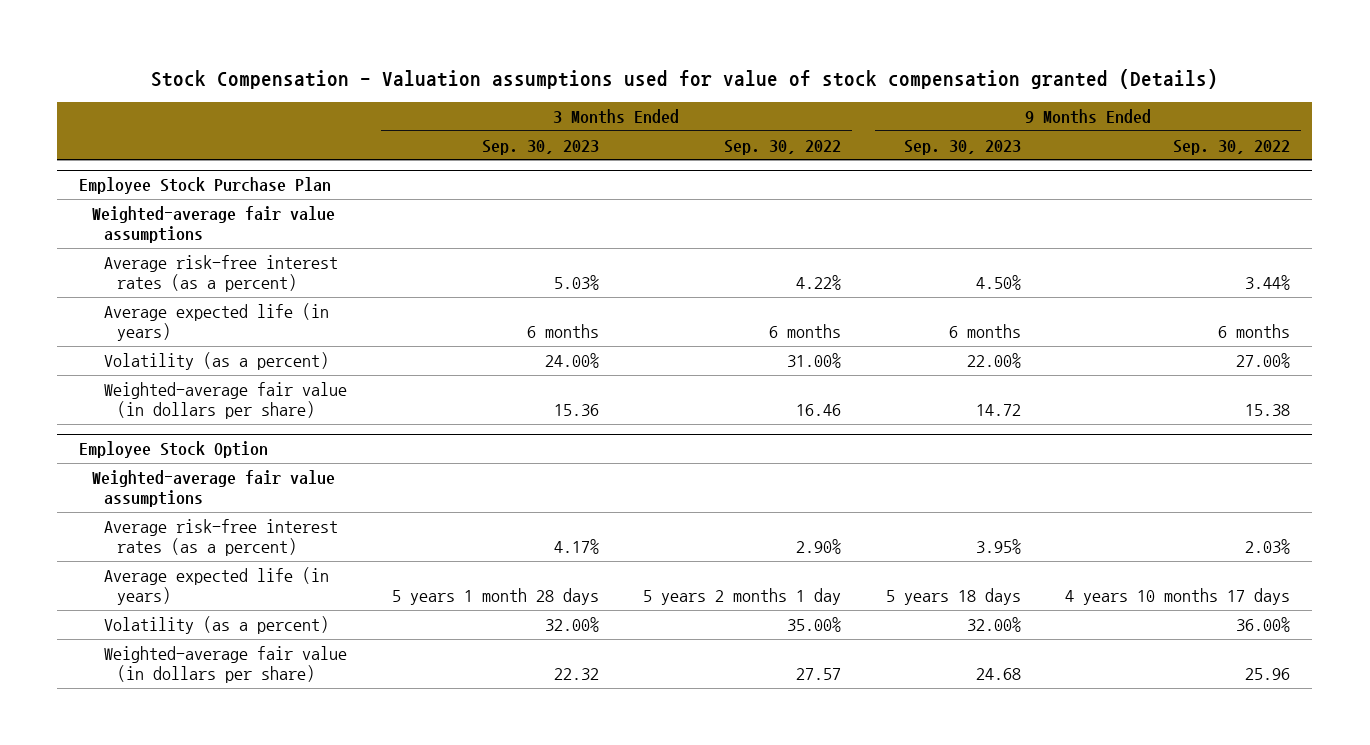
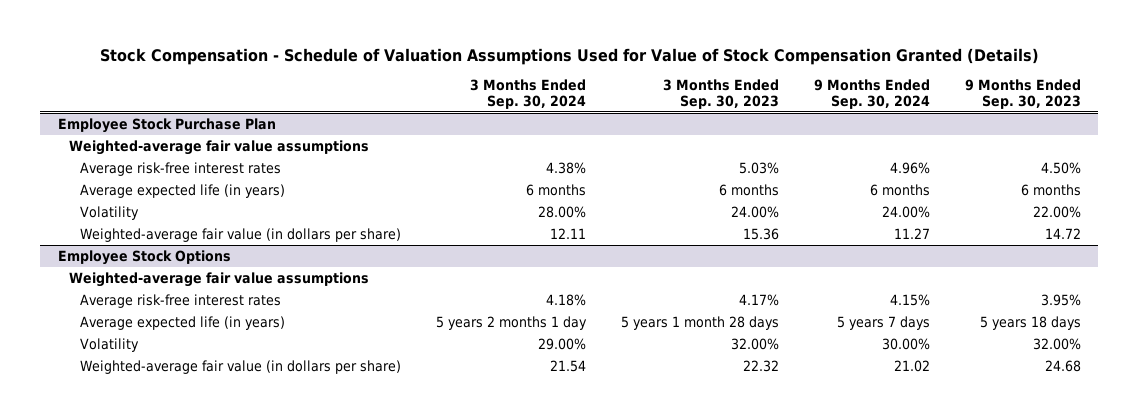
- Stock Compensation - Valuation assumptions used for value of stock compensation granted (Details)
+ Stock Compensation - Schedule of Valuation Assumptions Used for Value of Stock Compensation Granted (Details)
- | 3 Months Ended Sep. 30, 2023 | 3 Months Ended Sep. 30, 2022 | 9 Months Ended Sep. 30, 2023 | 9 Months Ended Sep. 30, 2022
+ | 3 Months Ended Sep. 30, 2024 | 3 Months Ended Sep. 30, 2023 | 9 Months Ended Sep. 30, 2024 | 9 Months Ended Sep. 30, 2023
@ Employee Stock Purchase Plan
- Average risk-free interest rates (as a percent) | 5.03% | 4.22% | 4.50% | 3.44%
+ Average risk-free interest rates | 4.38% | 5.03% | 4.96% | 4.50%
- Volatility (as a percent) | 24.00% | 31.00% | 22.00% | 27.00%
+ Volatility | 28.00% | 24.00% | 24.00% | 22.00%
- Employee Stock Option
+ Employee Stock Options
- Average risk-free interest rates (as a percent) | 4.17% | 2.90% | 3.95% | 2.03%
+ Average risk-free interest rates | 4.18% | 4.17% | 4.15% | 3.95%
- Volatility (as a percent) | 32.00% | 35.00% | 32.00% | 36.00%
+ Volatility | 29.00% | 32.00% | 30.00% | 32.00%

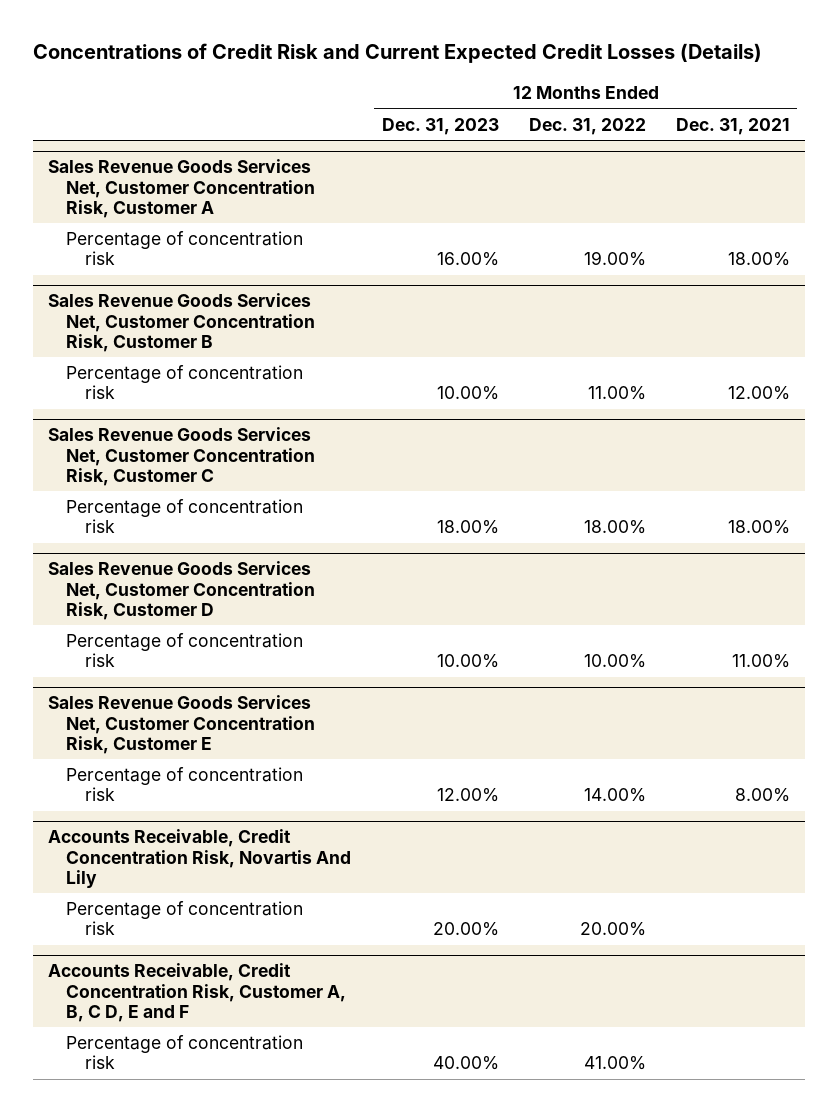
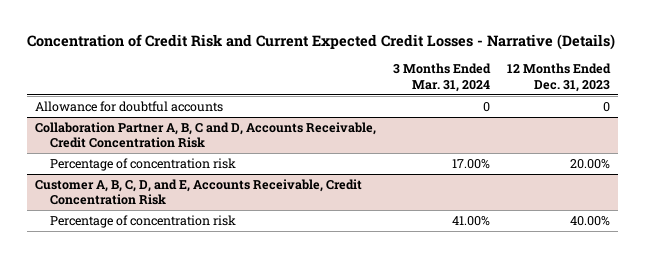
- Concentrations of Credit Risk and Current Expected Credit Losses (Details)
+ Concentration of Credit Risk and Current Expected Credit Losses - Narrative (Details)
- | 12 Months Ended Dec. 31, 2023 | 12 Months Ended Dec. 31, 2022 | 12 Months Ended Dec. 31, 2021
+ | 3 Months Ended Mar. 31, 2024 | 12 Months Ended Dec. 31, 2023
- Sales Revenue Goods Services Net, Customer Concentration Risk, Customer A
- Percentage of concentration risk | 16.00% | 19.00% | 18.00%
- Sales Revenue Goods Services Net, Customer Concentration Risk, Customer B
- Percentage of concentration risk | 10.00% | 11.00% | 12.00%
- Sales Revenue Goods Services Net, Customer Concentration Risk, Customer C
- Percentage of concentration risk | 18.00% | 18.00% | 18.00%
- Sales Revenue Goods Services Net, Customer Concentration Risk, Customer D
- Percentage of concentration risk | 10.00% | 10.00% | 11.00%
- Sales Revenue Goods Services Net, Customer Concentration Risk, Customer E
- Percentage of concentration risk | 12.00% | 14.00% | 8.00%
- Accounts Receivable, Credit Concentration Risk, Novartis And Lily
+ Allowance for doubtful accounts | 0 | 0
+ Collaboration Partner A, B, C and D, Accounts Receivable, Credit Concentration Risk
- Accounts Receivable, Credit Concentration Risk, Customer A, B, C D, E and F
+ Customer A, B, C, D, and E, Accounts Receivable, Credit Concentration Risk

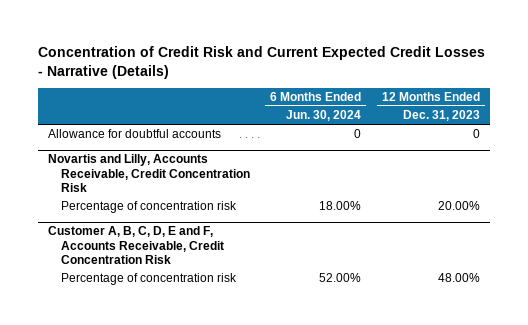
- | 3 Months Ended Mar. 31, 2024 | 12 Months Ended Dec. 31, 2023
+ | 6 Months Ended Jun. 30, 2024 | 12 Months Ended Dec. 31, 2023
- Collaboration Partner A, B, C and D, Accounts Receivable, Credit Concentration Risk
+ Novartis and Lilly, Accounts Receivable, Credit Concentration Risk
- Customer A, B, C, D, and E, Accounts Receivable, Credit Concentration Risk
- Percentage of concentration risk | 41.00% | 40.00%
+ Customer A, B, C, D, E and F, Accounts Receivable, Credit Concentration Risk
+ Percentage of concentration risk | 52.00% | 48.00%

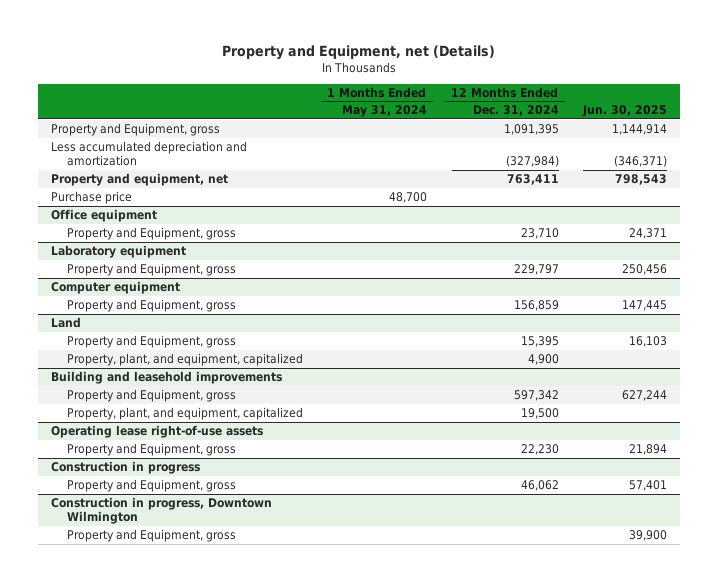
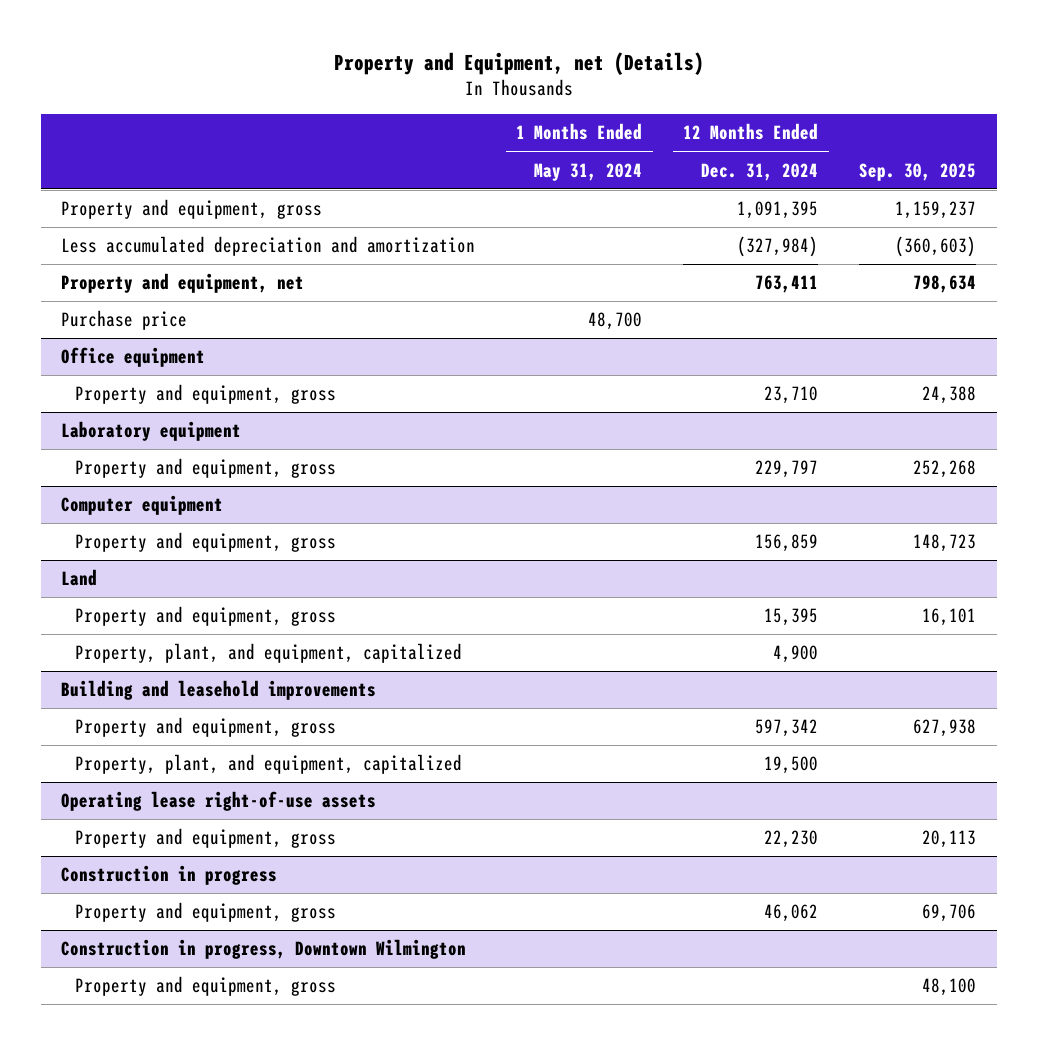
- | 1 Months Ended May 31, 2024 | 12 Months Ended Dec. 31, 2024 | Jun. 30, 2025
+ | 1 Months Ended May 31, 2024 | 12 Months Ended Dec. 31, 2024 | Sep. 30, 2025
- Property and Equipment, gross | | 1,091,395 | 1,144,914
+ Property and equipment, gross | | 1,091,395 | 1,159,237
@ Office equipment
- Property and Equipment, gross | | 23,710 | 24,371
+ Property and equipment, gross | | 23,710 | 24,388
@ Laboratory equipment
- Property and Equipment, gross | | 229,797 | 250,456
+ Property and equipment, gross | | 229,797 | 252,268
@ Computer equipment
- Property and Equipment, gross | | 156,859 | 147,445
+ Property and equipment, gross | | 156,859 | 148,723
@ Land
- Property and Equipment, gross | | 15,395 | 16,103
+ Property and equipment, gross | | 15,395 | 16,101
@ Building and leasehold improvements
- Property and Equipment, gross | | 597,342 | 627,244
+ Property and equipment, gross | | 597,342 | 627,938
@ Operating lease right-of-use assets
- Property and Equipment, gross | | 22,230 | 21,894
+ Property and equipment, gross | | 22,230 | 20,113
@ Construction in progress
- Property and Equipment, gross | | 46,062 | 57,401
+ Property and equipment, gross | | 46,062 | 69,706
@ Construction in progress, Downtown Wilmington
- Property and Equipment, gross | | | 39,900
+ Property and equipment, gross | | | 48,100

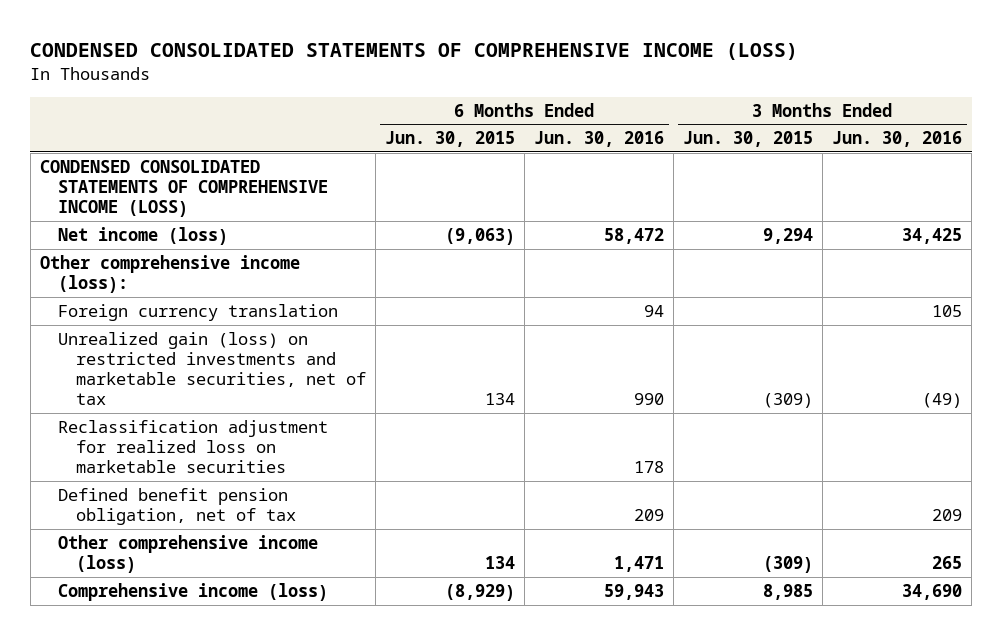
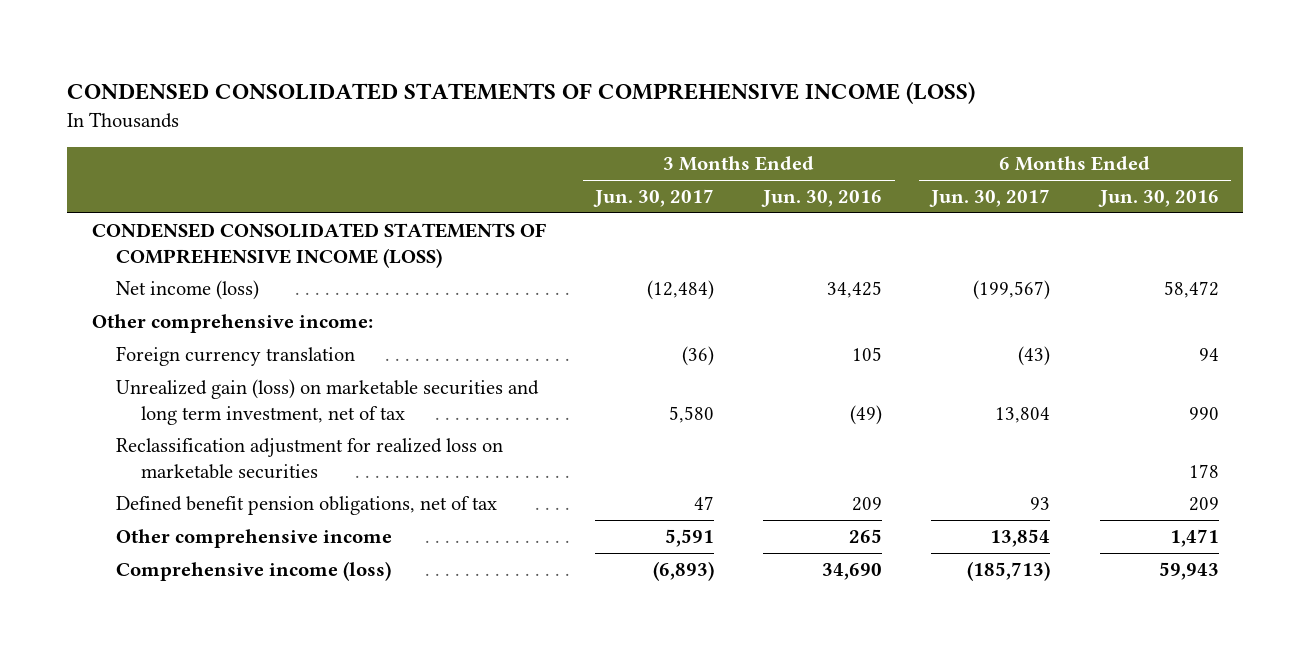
- | 6 Months Ended Jun. 30, 2015 | 6 Months Ended Jun. 30, 2016 | 3 Months Ended Jun. 30, 2015 | 3 Months Ended Jun. 30, 2016
+ | 3 Months Ended Jun. 30, 2017 | 3 Months Ended Jun. 30, 2016 | 6 Months Ended Jun. 30, 2017 | 6 Months Ended Jun. 30, 2016
- Other comprehensive income (loss):
+ Other comprehensive income:
- Unrealized gain (loss) on restricted investments and marketable securities, net of tax | 134 | 990 | (309) | (49)
+ Unrealized gain (loss) on marketable securities and long term investment, net of tax | 5,580 | (49) | 13,804 | 990
- Defined benefit pension obligation, net of tax | | 209 | | 209
- Other comprehensive income (loss) | 134 | 1,471 | (309) | 265
+ Defined benefit pension obligations, net of tax | 47 | 209 | 93 | 209
+ Other comprehensive income | 5,591 | 265 | 13,854 | 1,471

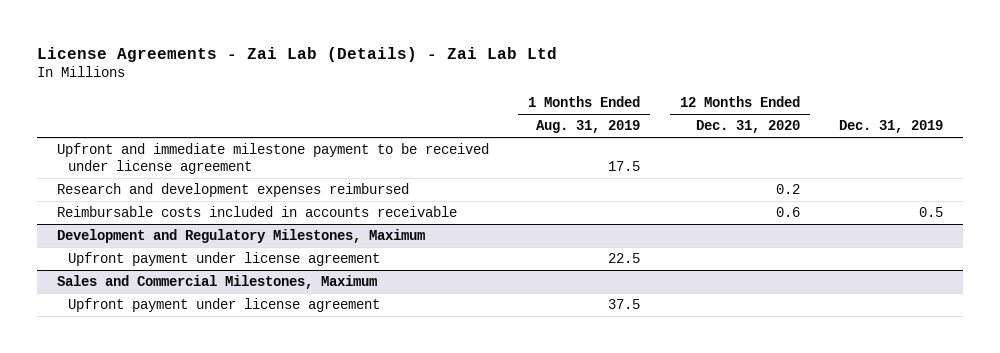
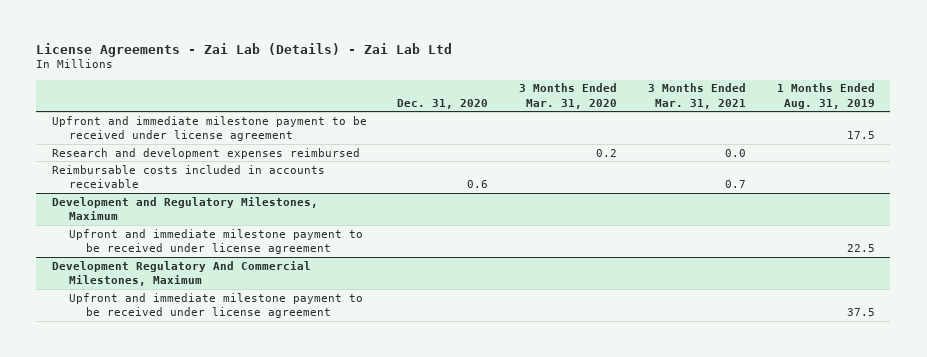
- | 1 Months Ended Aug. 31, 2019 | 12 Months Ended Dec. 31, 2020 | Dec. 31, 2019
+ | Dec. 31, 2020 | 3 Months Ended Mar. 31, 2020 | 3 Months Ended Mar. 31, 2021 | 1 Months Ended Aug. 31, 2019
@ Development and Regulatory Milestones, Maximum
- Upfront payment under license agreement | 22.5 | |
- Sales and Commercial Milestones, Maximum
- Upfront payment under license agreement | 37.5 | |
@ Development and Regulatory Milestones, Maximum
+ Upfront and immediate milestone payment to be received under license agreement | | | | 22.5
+ Development Regulatory And Commercial Milestones, Maximum
+ Upfront and immediate milestone payment to be received under license agreement | | | | 37.5

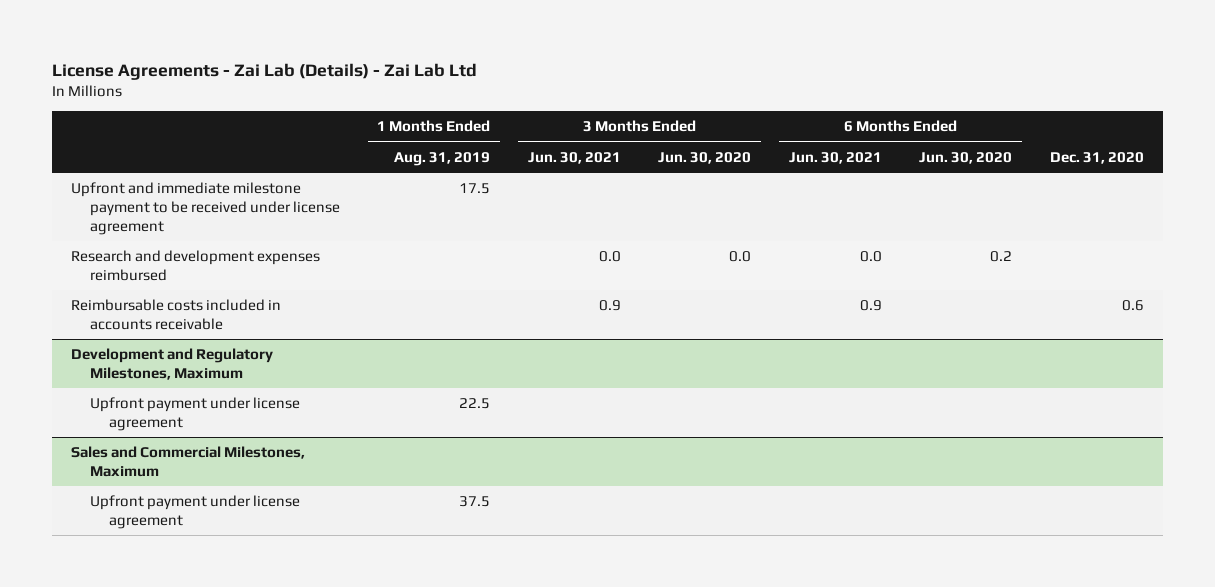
- | Dec. 31, 2020 | 3 Months Ended Mar. 31, 2020 | 3 Months Ended Mar. 31, 2021 | 1 Months Ended Aug. 31, 2019
+ | 1 Months Ended Aug. 31, 2019 | 3 Months Ended Jun. 30, 2021 | 3 Months Ended Jun. 30, 2020 | 6 Months Ended Jun. 30, 2021 | 6 Months Ended Jun. 30, 2020 | Dec. 31, 2020
@ Development and Regulatory Milestones, Maximum
- Upfront and immediate milestone payment to be received under license agreement | | | | 22.5
- Development Regulatory And Commercial Milestones, Maximum
- Upfront and immediate milestone payment to be received under license agreement | | | | 37.5
@ Development and Regulatory Milestones, Maximum
+ Upfront payment under license agreement | 22.5 | | | | |
+ Sales and Commercial Milestones, Maximum
+ Upfront payment under license agreement | 37.5 | | | | |

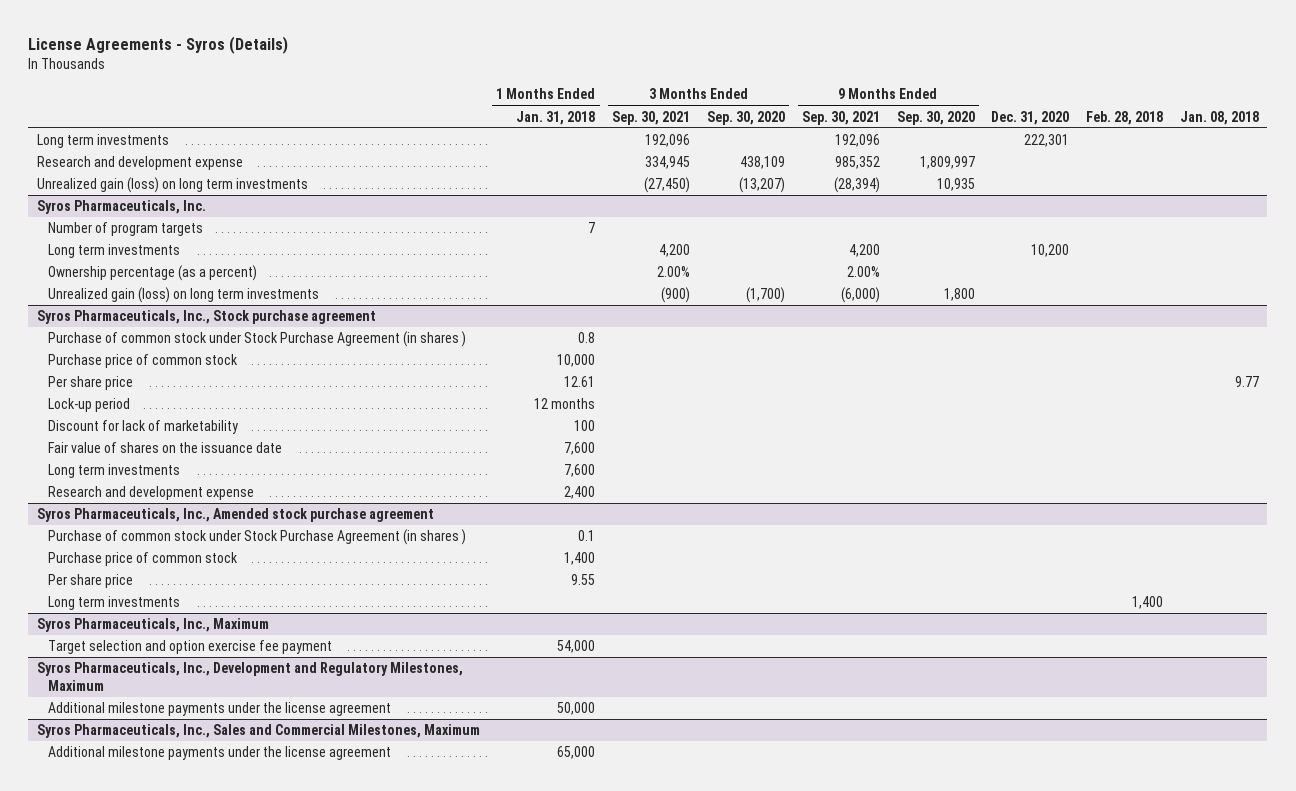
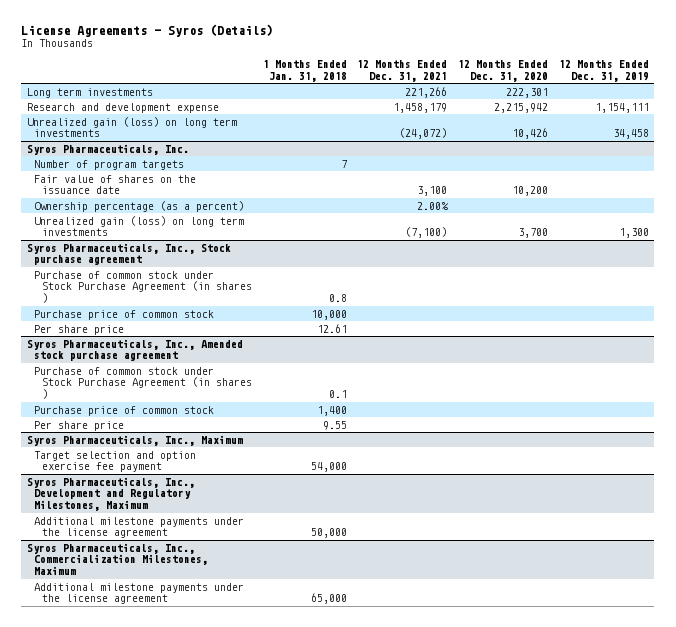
- | 1 Months Ended Jan. 31, 2018 | 3 Months Ended Sep. 30, 2021 | 3 Months Ended Sep. 30, 2020 | 9 Months Ended Sep. 30, 2021 | 9 Months Ended Sep. 30, 2020 | Dec. 31, 2020 | Feb. 28, 2018 | Jan. 08, 2018
+ | 1 Months Ended Jan. 31, 2018 | 12 Months Ended Dec. 31, 2021 | 12 Months Ended Dec. 31, 2020 | 12 Months Ended Dec. 31, 2019
@ Syros Pharmaceuticals, Inc.
- Long term investments | | 4,200 | | 4,200 | | 10,200 | |
+ Fair value of shares on the issuance date | | 3,100 | 10,200 |
@ Syros Pharmaceuticals, Inc., Stock purchase agreement
- Lock-up period | 12 months | | | | | | |
- Discount for lack of marketability | 100 | | | | | | |
- Fair value of shares on the issuance date | 7,600 | | | | | | |
- Long term investments | 7,600 | | | | | | |
- Research and development expense | 2,400 | | | | | | |
@ Syros Pharmaceuticals, Inc., Amended stock purchase agreement
- Long term investments | | | | | | | 1,400 |
- Syros Pharmaceuticals, Inc., Sales and Commercial Milestones, Maximum
+ Syros Pharmaceuticals, Inc., Commercialization Milestones, Maximum

